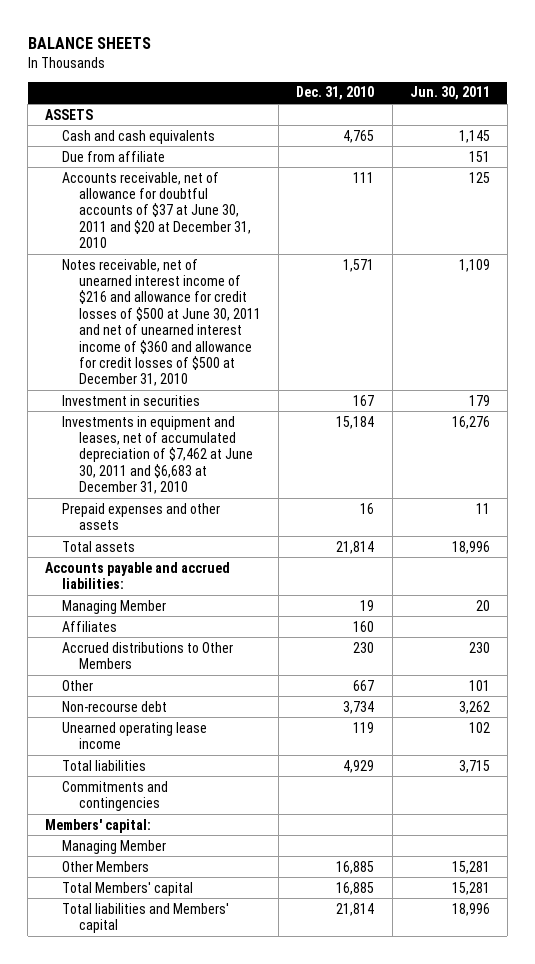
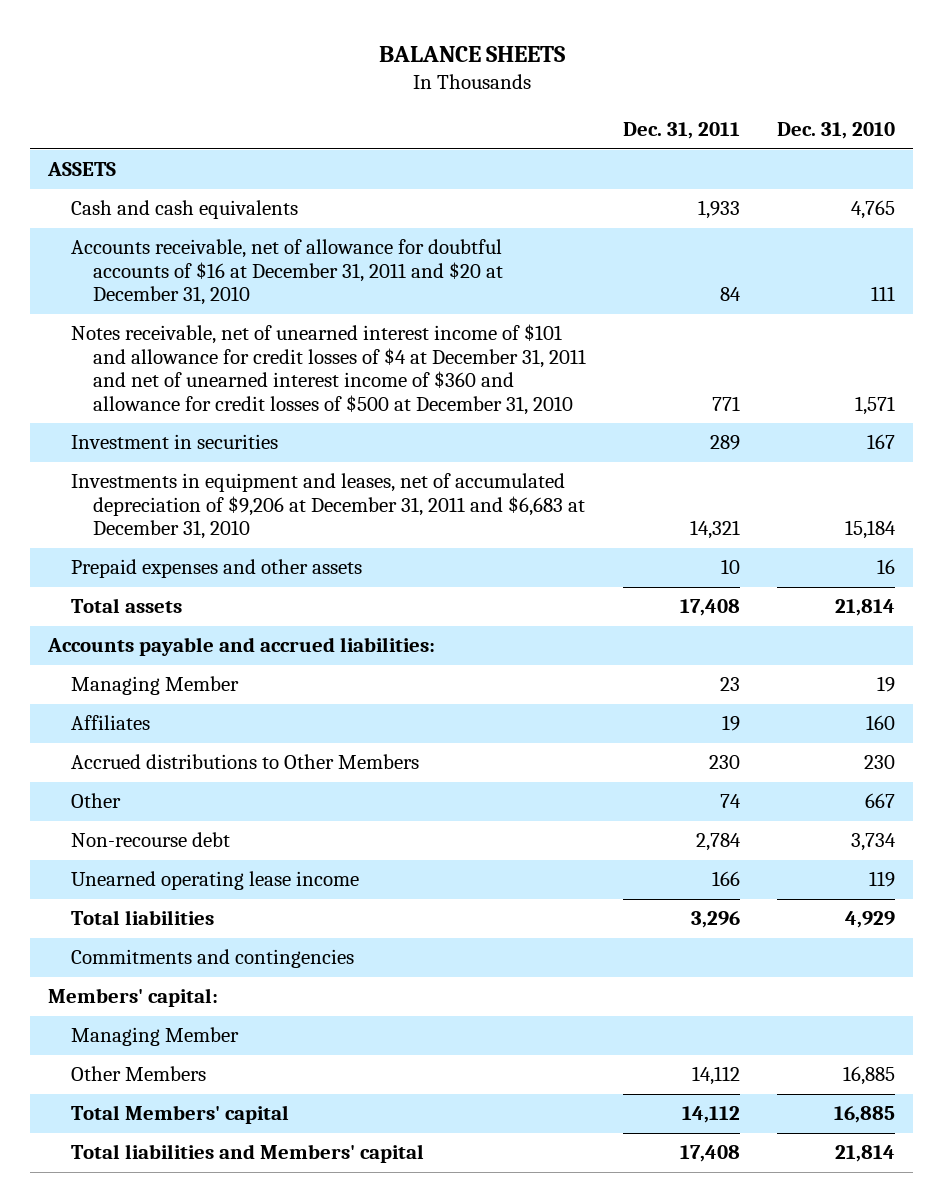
- | Dec. 31, 2010 | Jun. 30, 2011
+ | Dec. 31, 2011 | Dec. 31, 2010
- Due from affiliate | | 151
- Accounts receivable, net of allowance for doubtful accounts of $37 at June 30, 2011 and $20 at December 31, 2010 | 111 | 125
- Notes receivable, net of unearned interest income of $216 and allowance for credit losses of $500 at June 30, 2011 and net of unearned interest income of $360 and allowance for credit losses of $500 at December 31, 2010 | 1,571 | 1,109
+ Accounts receivable, net of allowance for doubtful accounts of $16 at December 31, 2011 and $20 at December 31, 2010 | 84 | 111
+ Notes receivable, net of unearned interest income of $101 and allowance for credit losses of $4 at December 31, 2011 and net of unearned interest income of $360 and allowance for credit losses of $500 at December 31, 2010 | 771 | 1,571
- Investments in equipment and leases, net of accumulated depreciation of $7,462 at June 30, 2011 and $6,683 at December 31, 2010 | 15,184 | 16,276
+ Investments in equipment and leases, net of accumulated depreciation of $9,206 at December 31, 2011 and $6,683 at December 31, 2010 | 14,321 | 15,184

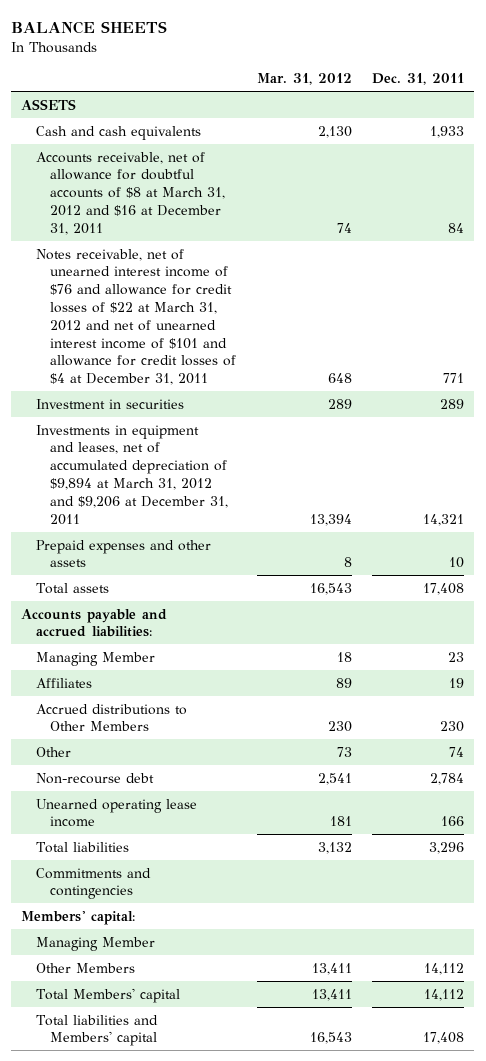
- | Dec. 31, 2011 | Dec. 31, 2010
+ | Mar. 31, 2012 | Dec. 31, 2011
- Accounts receivable, net of allowance for doubtful accounts of $16 at December 31, 2011 and $20 at December 31, 2010 | 84 | 111
- Notes receivable, net of unearned interest income of $101 and allowance for credit losses of $4 at December 31, 2011 and net of unearned interest income of $360 and allowance for credit losses of $500 at December 31, 2010 | 771 | 1,571
+ Accounts receivable, net of allowance for doubtful accounts of $8 at March 31, 2012 and $16 at December 31, 2011 | 74 | 84
+ Notes receivable, net of unearned interest income of $76 and allowance for credit losses of $22 at March 31, 2012 and net of unearned interest income of $101 and allowance for credit losses of $4 at December 31, 2011 | 648 | 771
- Investments in equipment and leases, net of accumulated depreciation of $9,206 at December 31, 2011 and $6,683 at December 31, 2010 | 14,321 | 15,184
+ Investments in equipment and leases, net of accumulated depreciation of $9,894 at March 31, 2012 and $9,206 at December 31, 2011 | 13,394 | 14,321

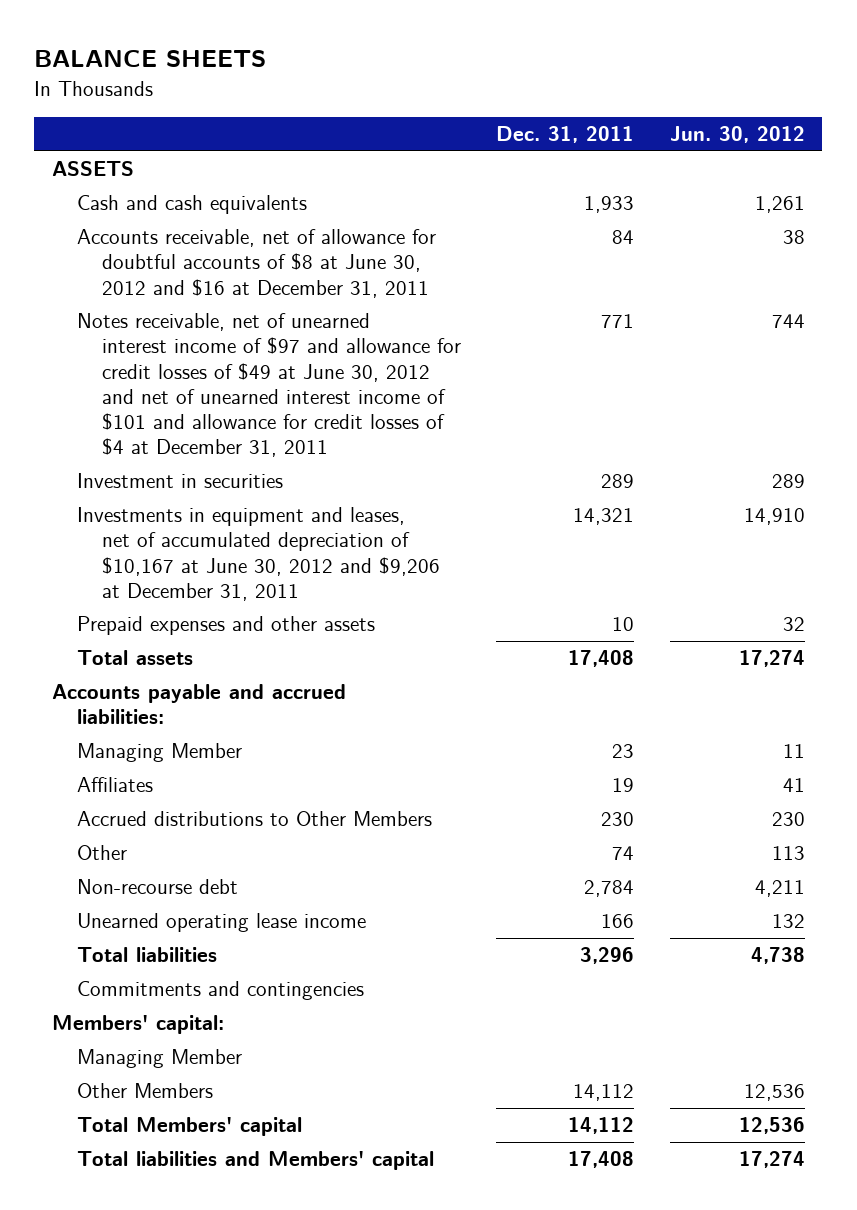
- | Mar. 31, 2012 | Dec. 31, 2011
+ | Dec. 31, 2011 | Jun. 30, 2012
- Accounts receivable, net of allowance for doubtful accounts of $8 at March 31, 2012 and $16 at December 31, 2011 | 74 | 84
- Notes receivable, net of unearned interest income of $76 and allowance for credit losses of $22 at March 31, 2012 and net of unearned interest income of $101 and allowance for credit losses of $4 at December 31, 2011 | 648 | 771
+ Accounts receivable, net of allowance for doubtful accounts of $8 at June 30, 2012 and $16 at December 31, 2011 | 84 | 38
+ Notes receivable, net of unearned interest income of $97 and allowance for credit losses of $49 at June 30, 2012 and net of unearned interest income of $101 and allowance for credit losses of $4 at December 31, 2011 | 771 | 744
- Investments in equipment and leases, net of accumulated depreciation of $9,894 at March 31, 2012 and $9,206 at December 31, 2011 | 13,394 | 14,321
+ Investments in equipment and leases, net of accumulated depreciation of $10,167 at June 30, 2012 and $9,206 at December 31, 2011 | 14,321 | 14,910

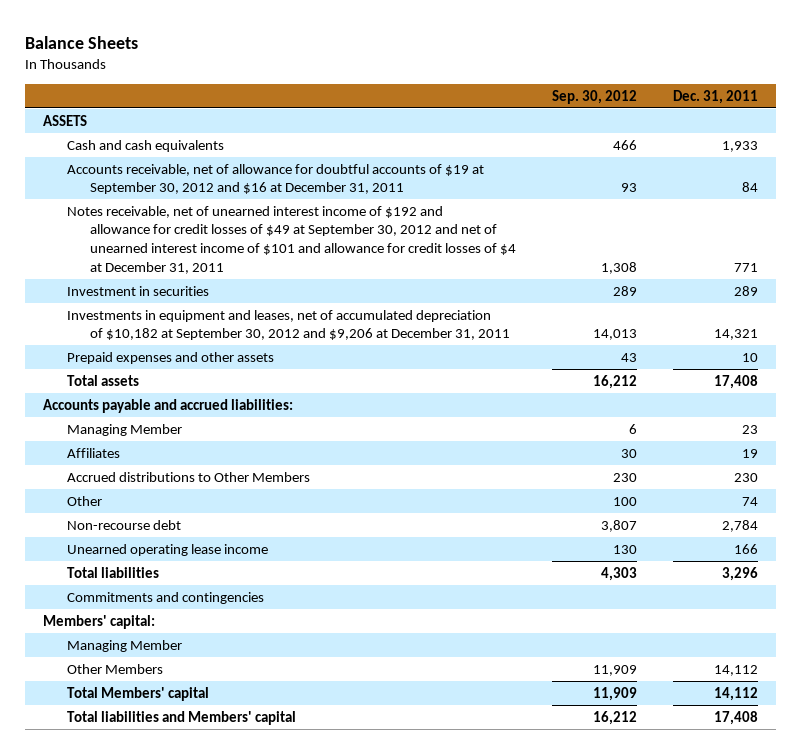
- BALANCE SHEETS
+ Balance Sheets
- | Dec. 31, 2011 | Jun. 30, 2012
+ | Sep. 30, 2012 | Dec. 31, 2011
- Accounts receivable, net of allowance for doubtful accounts of $8 at June 30, 2012 and $16 at December 31, 2011 | 84 | 38
- Notes receivable, net of unearned interest income of $97 and allowance for credit losses of $49 at June 30, 2012 and net of unearned interest income of $101 and allowance for credit losses of $4 at December 31, 2011 | 771 | 744
+ Accounts receivable, net of allowance for doubtful accounts of $19 at September 30, 2012 and $16 at December 31, 2011 | 93 | 84
+ Notes receivable, net of unearned interest income of $192 and allowance for credit losses of $49 at September 30, 2012 and net of unearned interest income of $101 and allowance for credit losses of $4 at December 31, 2011 | 1,308 | 771
- Investments in equipment and leases, net of accumulated depreciation of $10,167 at June 30, 2012 and $9,206 at December 31, 2011 | 14,321 | 14,910
+ Investments in equipment and leases, net of accumulated depreciation of $10,182 at September 30, 2012 and $9,206 at December 31, 2011 | 14,013 | 14,321

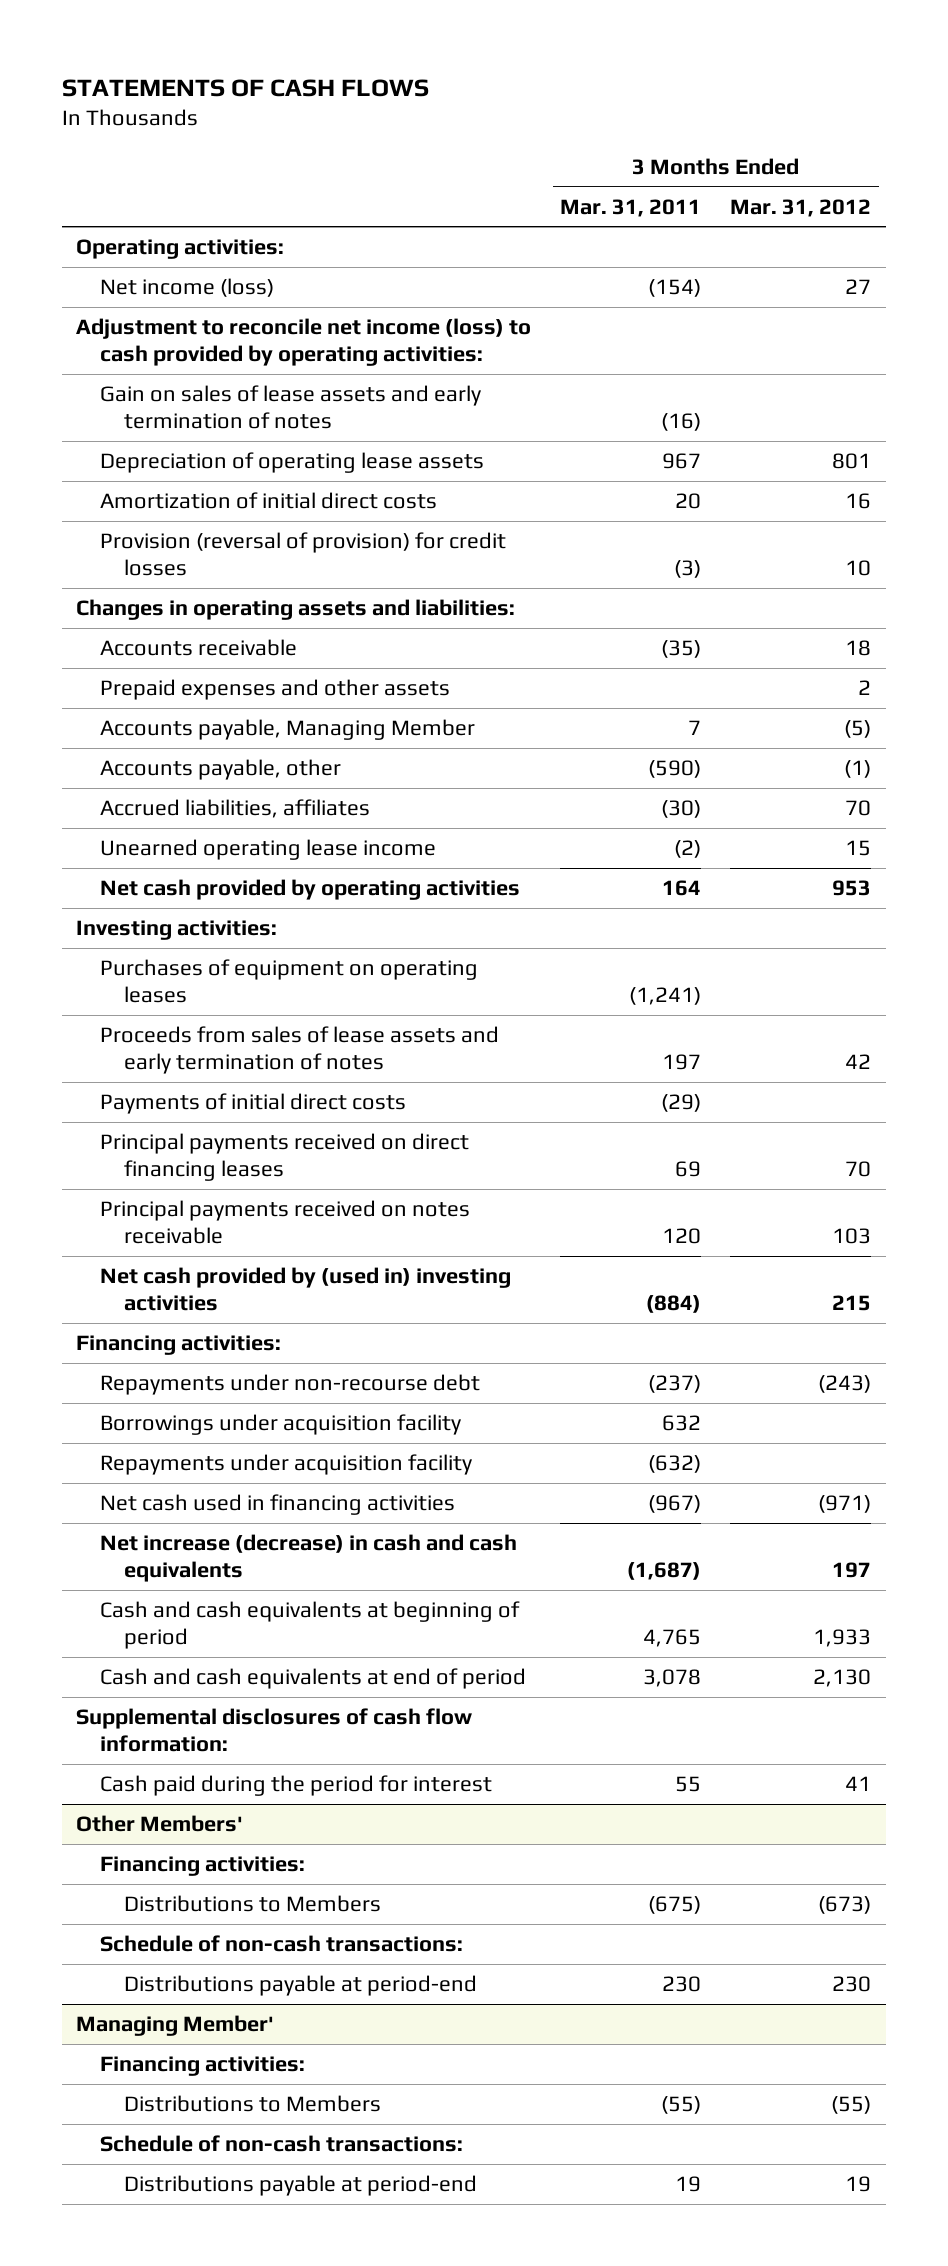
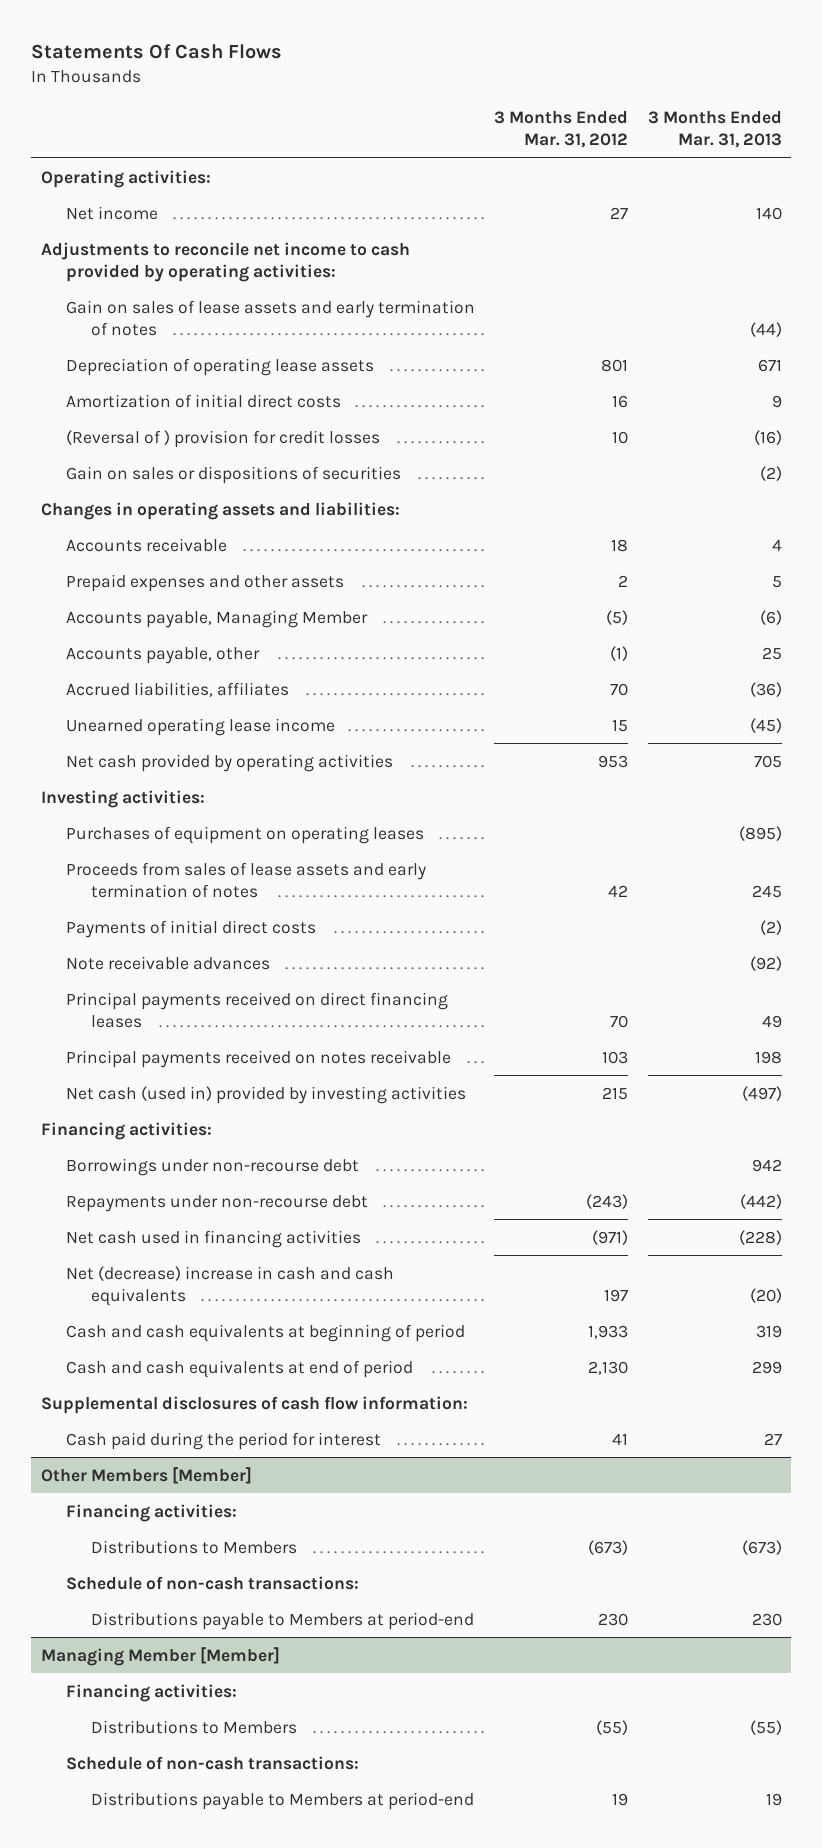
- STATEMENTS OF CASH FLOWS
+ Statements Of Cash Flows
- | 3 Months Ended Mar. 31, 2011 | 3 Months Ended Mar. 31, 2012
+ | 3 Months Ended Mar. 31, 2012 | 3 Months Ended Mar. 31, 2013
- Net income (loss) | (154) | 27
- Adjustment to reconcile net income (loss) to cash provided by operating activities:
+ Net income | 27 | 140
+ Adjustments to reconcile net income to cash provided by operating activities:
- Provision (reversal of provision) for credit losses | (3) | 10
+ (Reversal of ) provision for credit losses | 10 | (16)
+ Gain on sales or dispositions of securities | | (2)
+ Note receivable advances | | (92)
- Net cash provided by (used in) investing activities | (884) | 215
+ Net cash (used in) provided by investing activities | 215 | (497)
+ Borrowings under non-recourse debt | | 942
- Borrowings under acquisition facility | 632 |
- Repayments under acquisition facility | (632) |
- Net increase (decrease) in cash and cash equivalents | (1,687) | 197
+ Net (decrease) increase in cash and cash equivalents | 197 | (20)
- Other Members'
+ Other Members [Member]
- Distributions payable at period-end | 230 | 230
- Managing Member'
+ Distributions payable to Members at period-end | 230 | 230
+ Managing Member [Member]
- Distributions payable at period-end | 19 | 19
+ Distributions payable to Members at period-end | 19 | 19

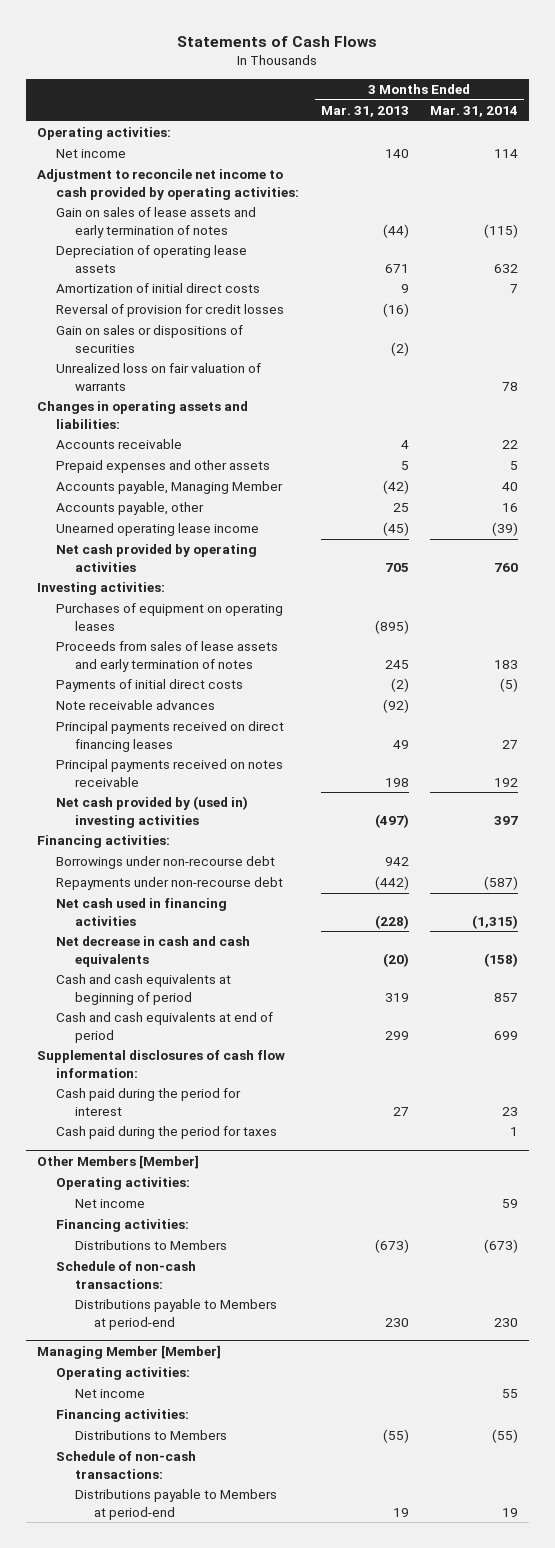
- Statements Of Cash Flows
+ Statements of Cash Flows
- | 3 Months Ended Mar. 31, 2012 | 3 Months Ended Mar. 31, 2013
+ | 3 Months Ended Mar. 31, 2013 | 3 Months Ended Mar. 31, 2014
- Adjustments to reconcile net income to cash provided by operating activities:
+ Adjustment to reconcile net income to cash provided by operating activities:
- (Reversal of ) provision for credit losses | 10 | (16)
+ Reversal of provision for credit losses | (16) |
+ Unrealized loss on fair valuation of warrants | | 78
- Accounts payable, Managing Member | (5) | (6)
+ Accounts payable, Managing Member | (42) | 40
- Accrued liabilities, affiliates | 70 | (36)
- Net cash (used in) provided by investing activities | 215 | (497)
+ Net cash provided by (used in) investing activities | (497) | 397
- Net (decrease) increase in cash and cash equivalents | 197 | (20)
+ Net decrease in cash and cash equivalents | (20) | (158)
+ Cash paid during the period for taxes | | 1
@ Other Members [Member]
+ Operating activities:
+ Net income | | 59
@ Managing Member [Member]
+ Operating activities:
+ Net income | | 55

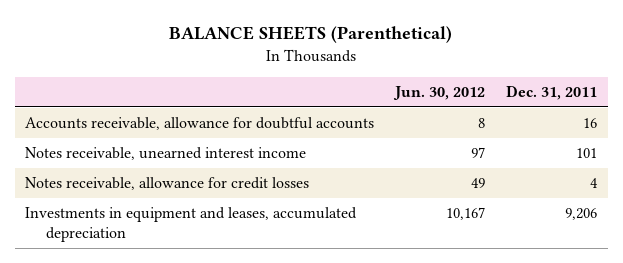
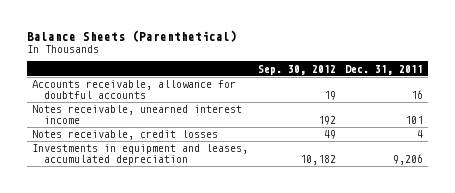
- BALANCE SHEETS (Parenthetical)
+ Balance Sheets (Parenthetical)
- | Jun. 30, 2012 | Dec. 31, 2011
+ | Sep. 30, 2012 | Dec. 31, 2011
- Notes receivable, allowance for credit losses | 49 | 4
+ Notes receivable, credit losses | 49 | 4

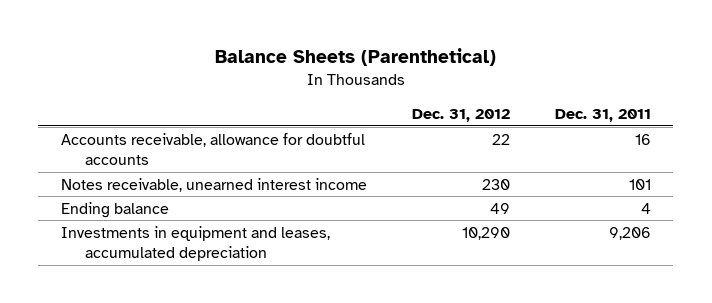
- | Sep. 30, 2012 | Dec. 31, 2011
+ | Dec. 31, 2012 | Dec. 31, 2011
- Notes receivable, credit losses | 49 | 4
+ Ending balance | 49 | 4

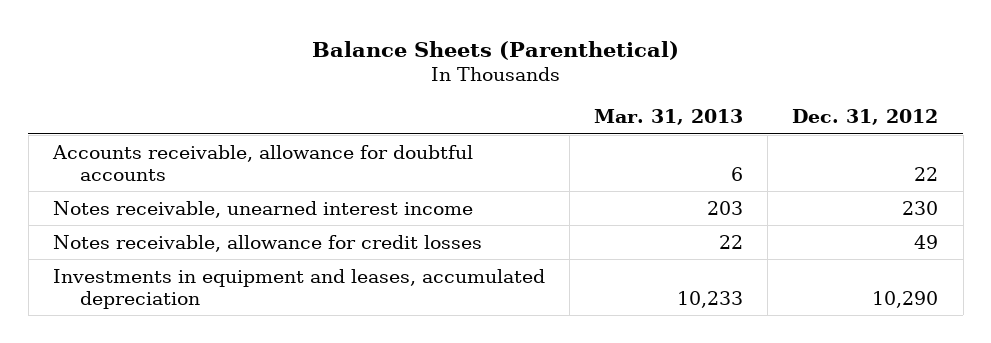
- | Dec. 31, 2012 | Dec. 31, 2011
+ | Mar. 31, 2013 | Dec. 31, 2012
- Ending balance | 49 | 4
+ Notes receivable, allowance for credit losses | 22 | 49

